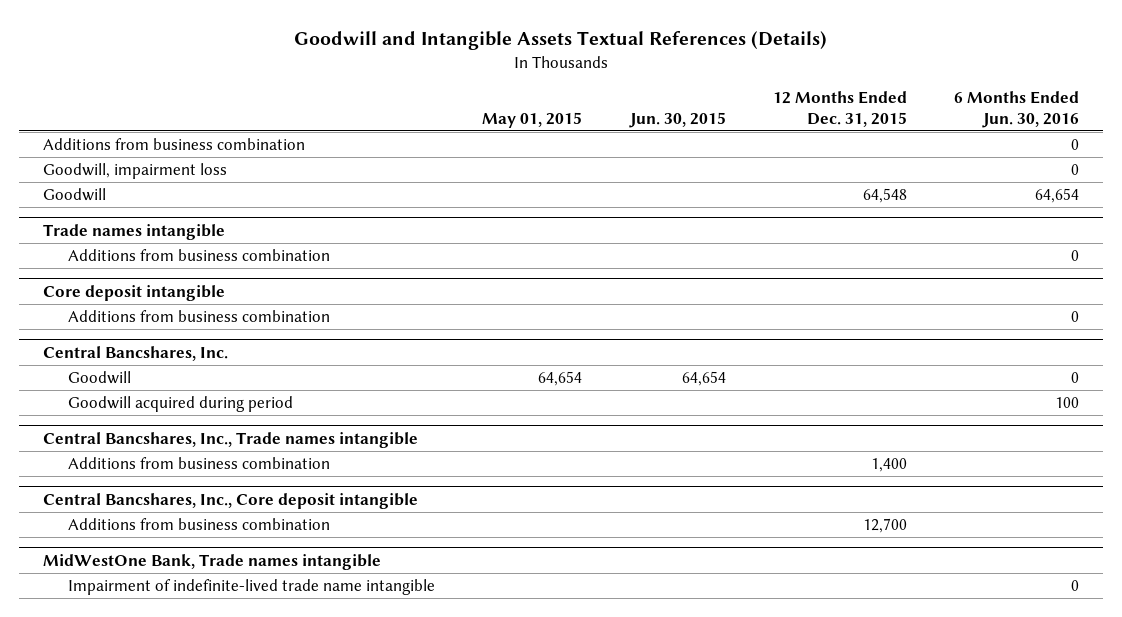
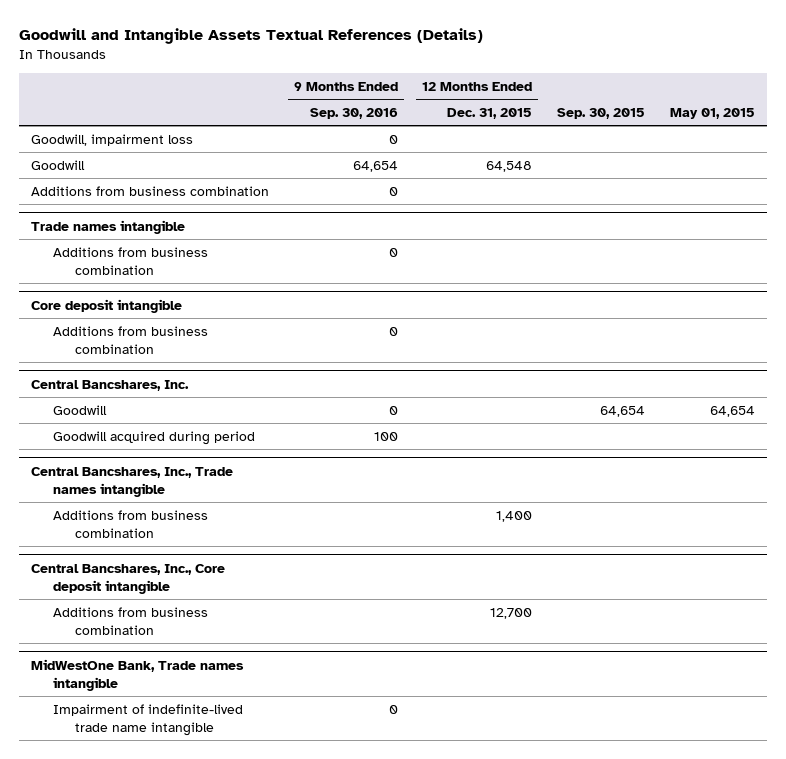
- | May 01, 2015 | Jun. 30, 2015 | 12 Months Ended Dec. 31, 2015 | 6 Months Ended Jun. 30, 2016
+ | 9 Months Ended Sep. 30, 2016 | 12 Months Ended Dec. 31, 2015 | Sep. 30, 2015 | May 01, 2015
moved down: Additions from business combination | 0 | | |

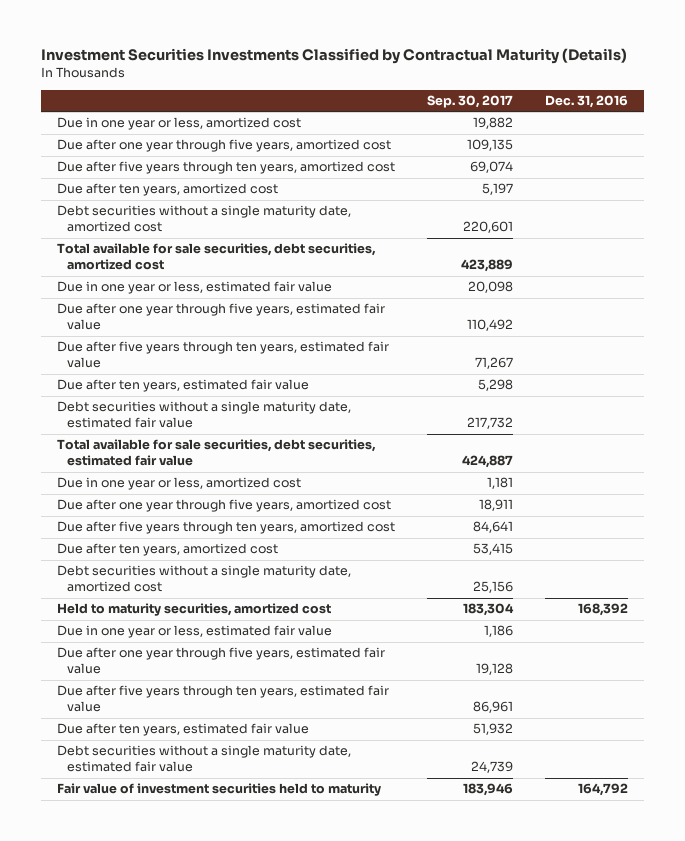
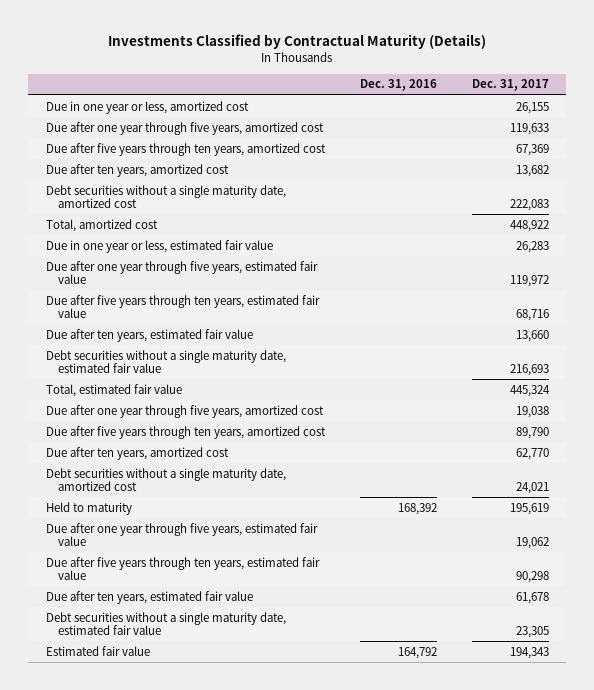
- Investment Securities Investments Classified by Contractual Maturity (Details)
+ Investments Classified by Contractual Maturity (Details)
- | Sep. 30, 2017 | Dec. 31, 2016
+ | Dec. 31, 2016 | Dec. 31, 2017
- Total available for sale securities, debt securities, amortized cost | 423,889 |
+ Total, amortized cost | | 448,922
- Total available for sale securities, debt securities, estimated fair value | 424,887 |
- Due in one year or less, amortized cost | 1,181 |
+ Total, estimated fair value | | 445,324
- Held to maturity securities, amortized cost | 183,304 | 168,392
- Due in one year or less, estimated fair value | 1,186 |
+ Held to maturity | 168,392 | 195,619
- Fair value of investment securities held to maturity | 183,946 | 164,792
+ Estimated fair value | 164,792 | 194,343

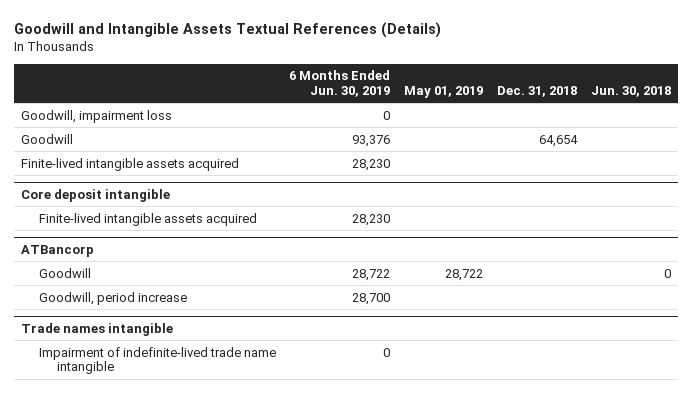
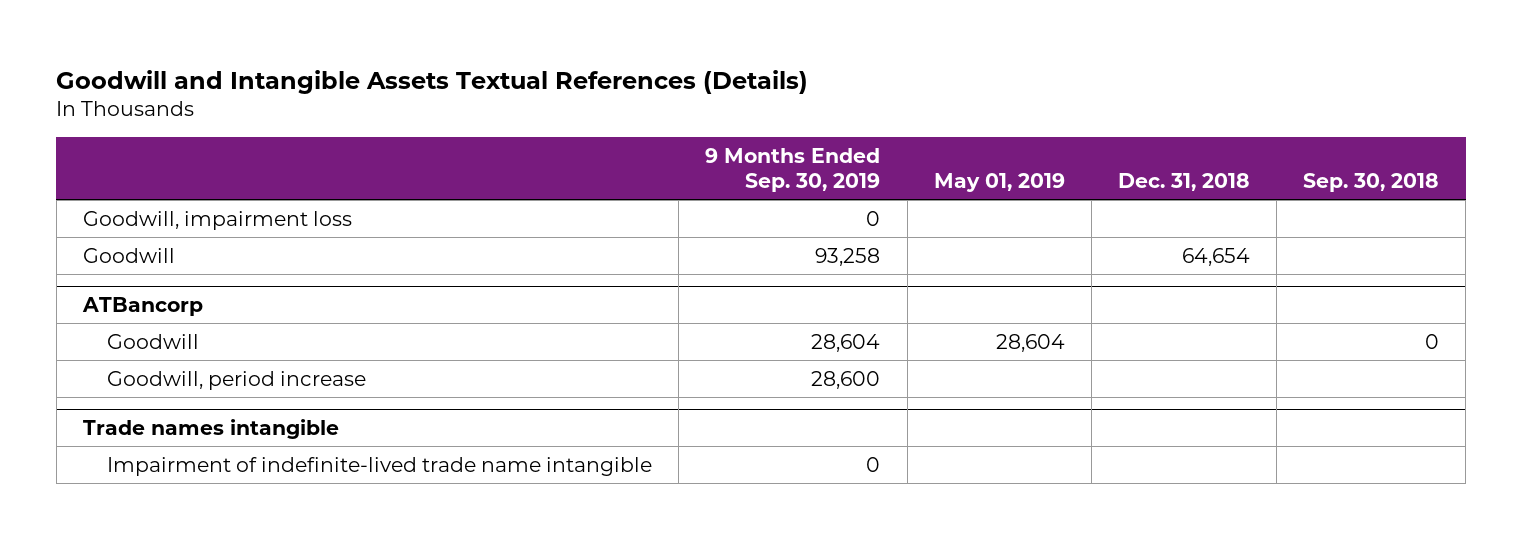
- | 6 Months Ended Jun. 30, 2019 | May 01, 2019 | Dec. 31, 2018 | Jun. 30, 2018
+ | 9 Months Ended Sep. 30, 2019 | May 01, 2019 | Dec. 31, 2018 | Sep. 30, 2018
- Finite-lived intangible assets acquired | 28,230 | | |
- Core deposit intangible
- Finite-lived intangible assets acquired | 28,230 | | |
@ ATBancorp
- Goodwill | 28,722 | 28,722 | | 0
+ Goodwill | 28,604 | 28,604 | | 0

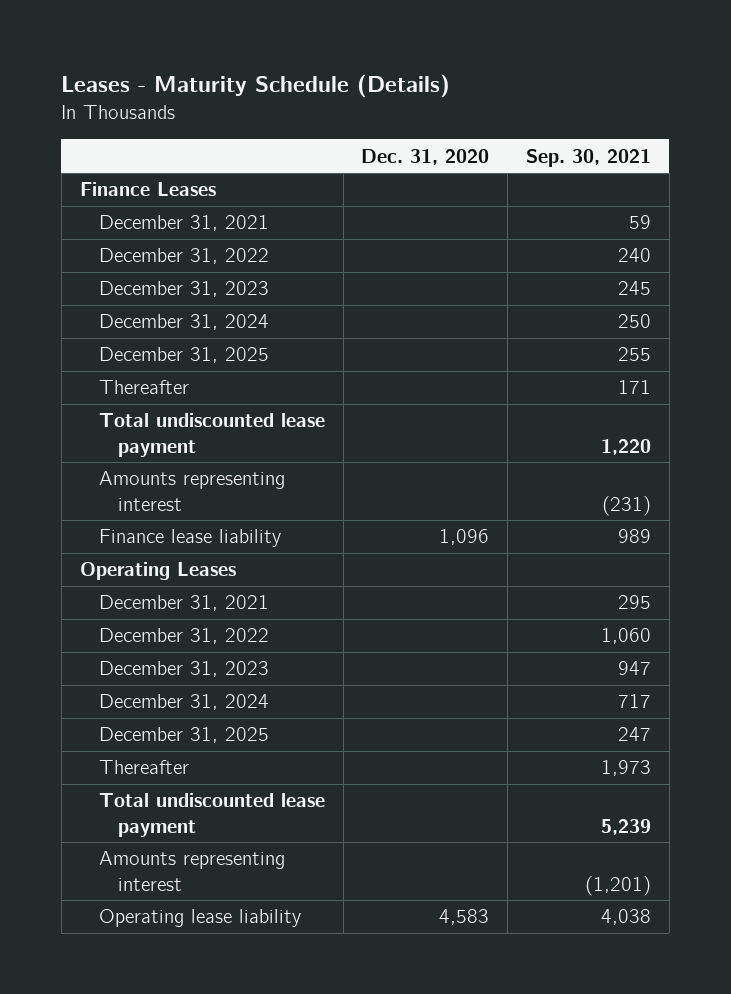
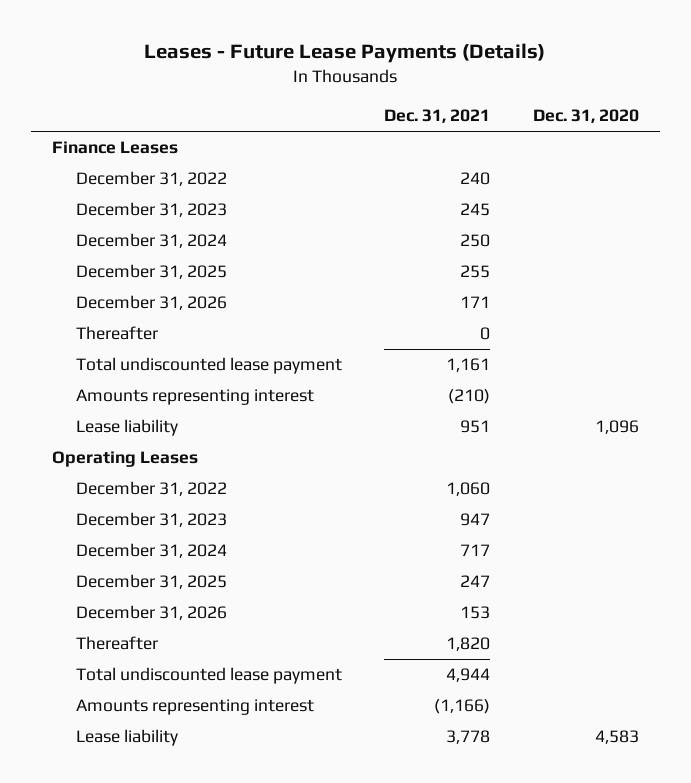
- Leases - Maturity Schedule (Details)
+ Leases - Future Lease Payments (Details)
- | Dec. 31, 2020 | Sep. 30, 2021
+ | Dec. 31, 2021 | Dec. 31, 2020
- December 31, 2021 | | 59
+ December 31, 2026 | 171 |
- Finance lease liability | 1,096 | 989
+ Lease liability | 951 | 1,096
- December 31, 2021 | | 295
+ December 31, 2026 | 153 |
- Operating lease liability | 4,583 | 4,038
+ Lease liability | 3,778 | 4,583

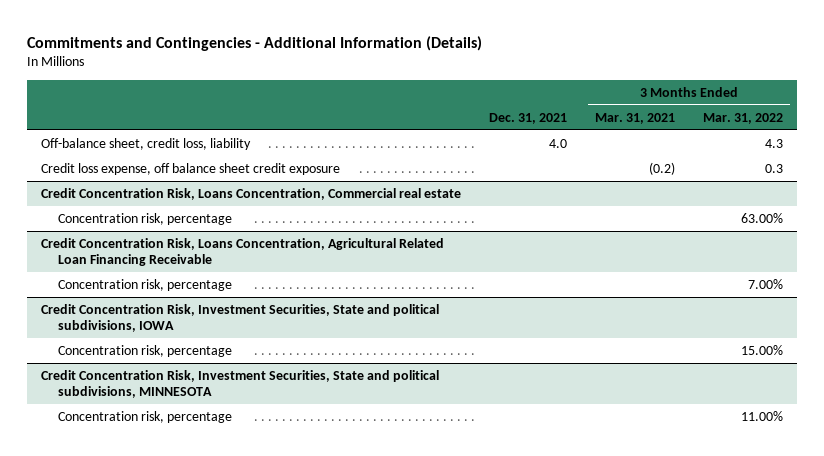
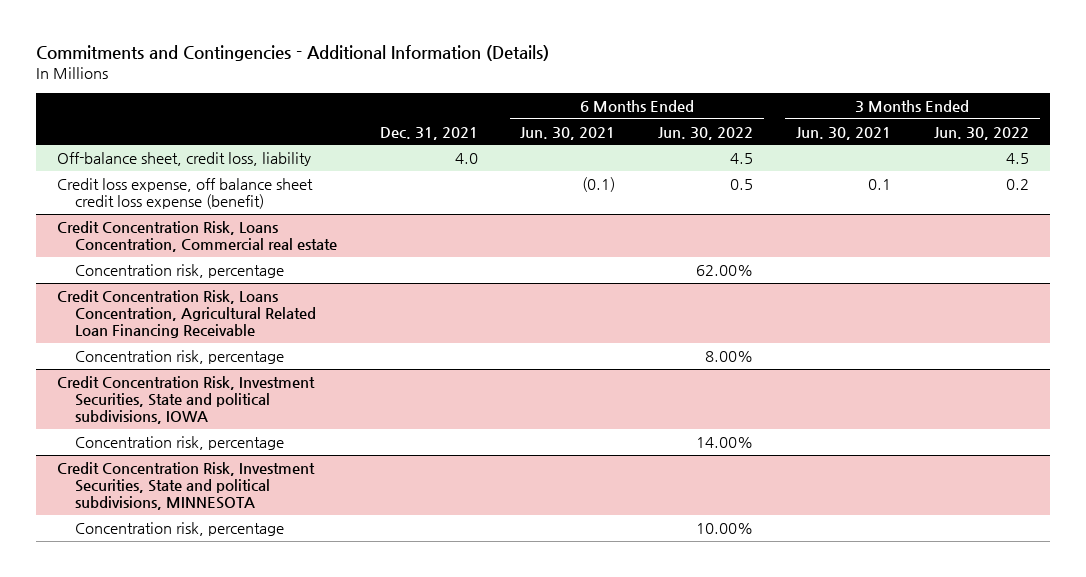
- | Dec. 31, 2021 | 3 Months Ended Mar. 31, 2021 | 3 Months Ended Mar. 31, 2022
+ | Dec. 31, 2021 | 6 Months Ended Jun. 30, 2021 | 6 Months Ended Jun. 30, 2022 | 3 Months Ended Jun. 30, 2021 | 3 Months Ended Jun. 30, 2022
- Credit loss expense, off balance sheet credit exposure | | (0.2) | 0.3
+ Credit loss expense, off balance sheet credit loss expense (benefit) | | (0.1) | 0.5 | 0.1 | 0.2

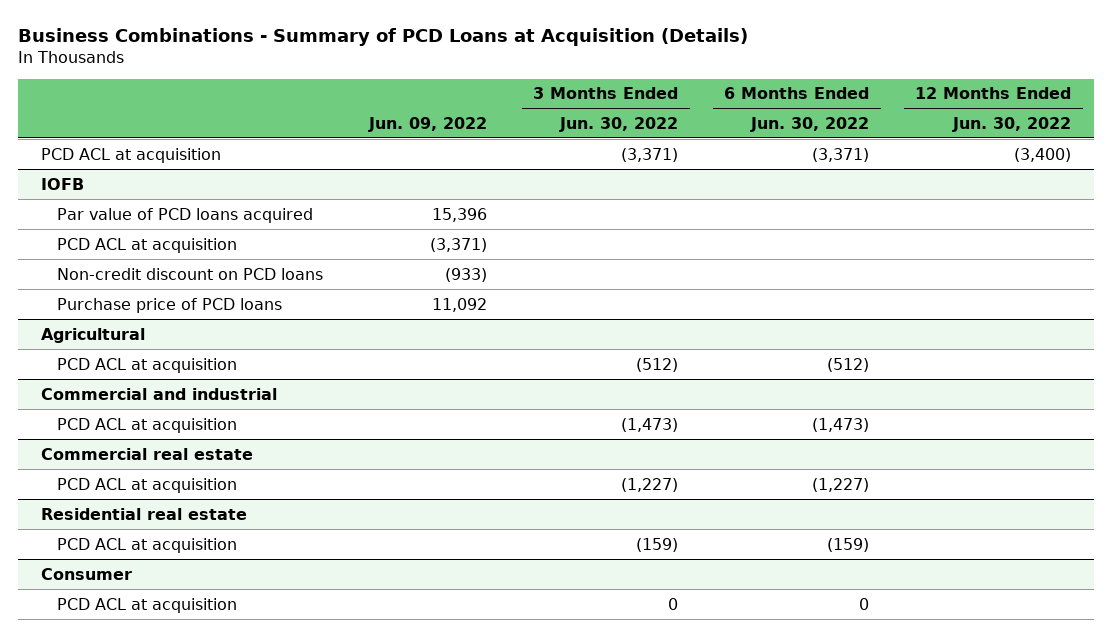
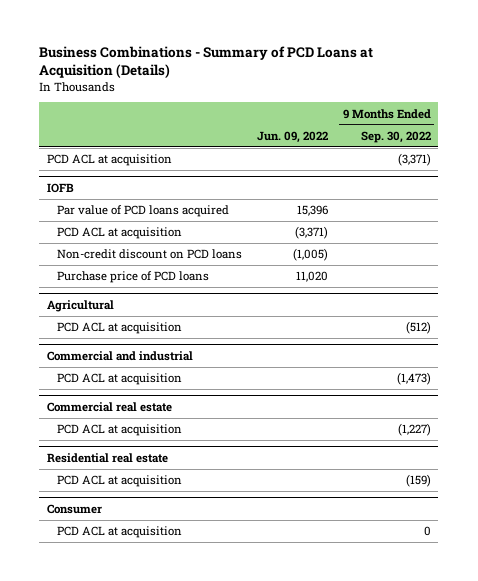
- | Jun. 09, 2022 | 3 Months Ended Jun. 30, 2022 | 6 Months Ended Jun. 30, 2022 | 12 Months Ended Jun. 30, 2022
+ | Jun. 09, 2022 | 9 Months Ended Sep. 30, 2022
@ IOFB
- Non-credit discount on PCD loans | (933) | | |
- Purchase price of PCD loans | 11,092 | | |
+ Non-credit discount on PCD loans | (1,005) |
+ Purchase price of PCD loans | 11,020 |

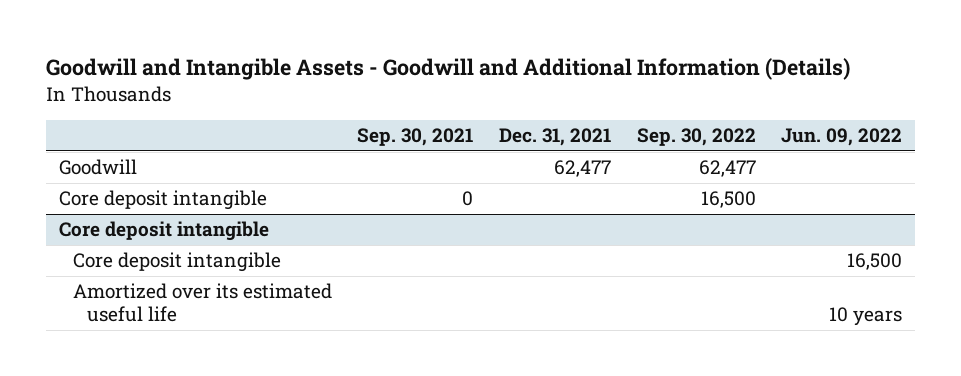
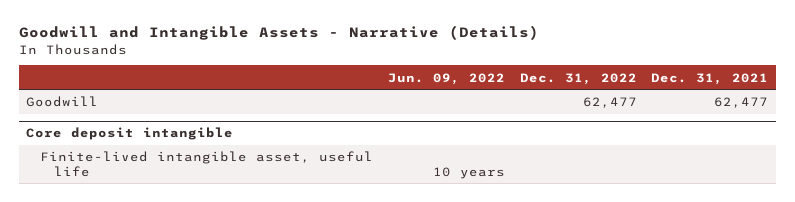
- Goodwill and Intangible Assets - Goodwill and Additional Information (Details)
+ Goodwill and Intangible Assets - Narrative (Details)
- | Sep. 30, 2021 | Dec. 31, 2021 | Sep. 30, 2022 | Jun. 09, 2022
+ | Jun. 09, 2022 | Dec. 31, 2022 | Dec. 31, 2021
- Core deposit intangible | 0 | | 16,500 |
@ Core deposit intangible
- Core deposit intangible | | | | 16,500
- Amortized over its estimated useful life | | | | 10 years
+ Finite-lived intangible asset, useful life | 10 years | |

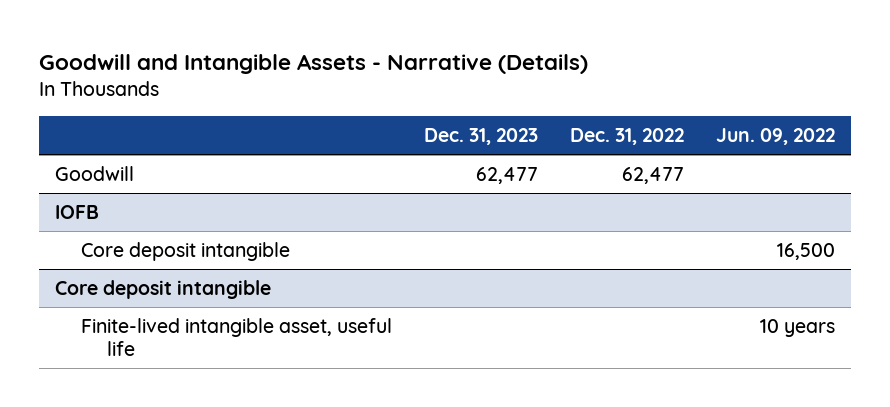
- | Jun. 09, 2022 | Dec. 31, 2022 | Dec. 31, 2021
+ | Dec. 31, 2023 | Dec. 31, 2022 | Jun. 09, 2022
+ IOFB
+ Core deposit intangible | | | 16,500

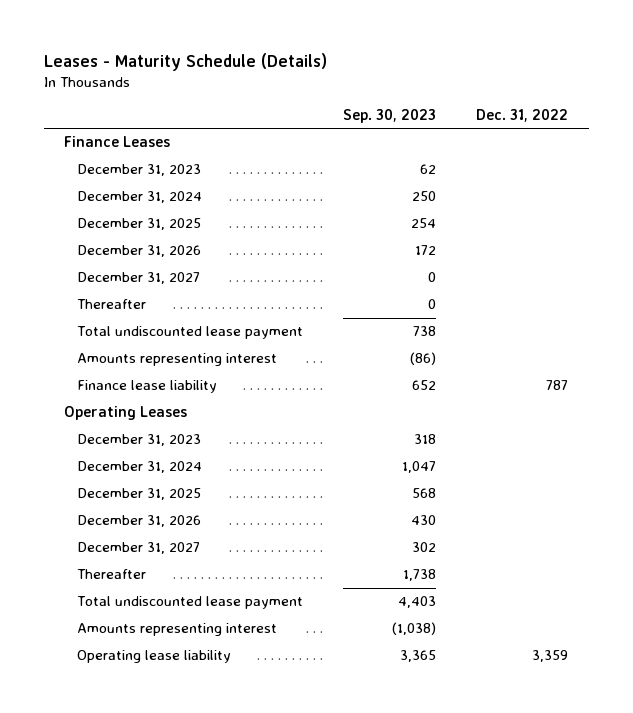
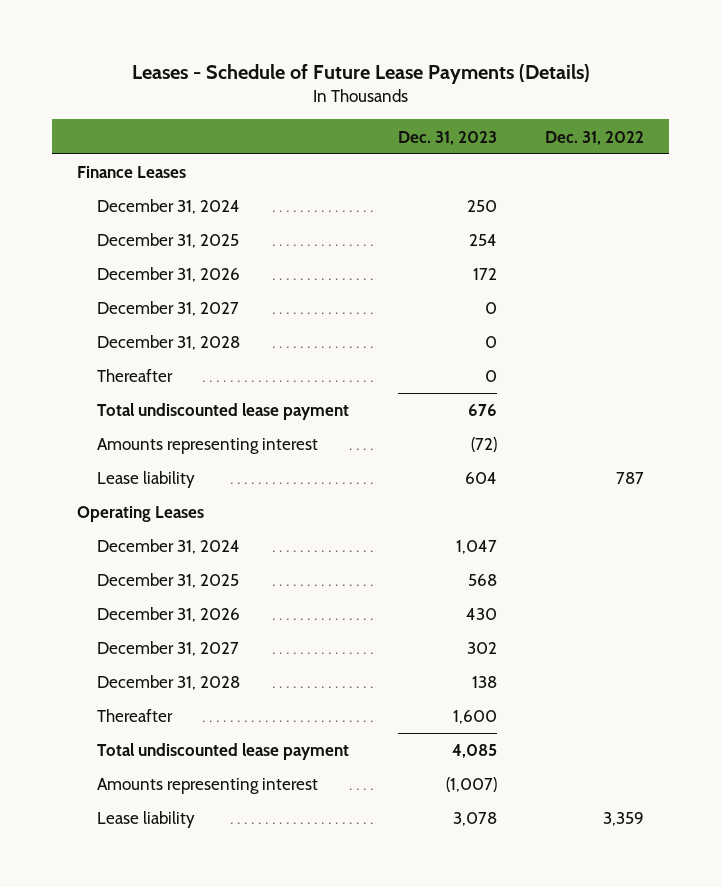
- Leases - Maturity Schedule (Details)
+ Leases - Schedule of Future Lease Payments (Details)
- | Sep. 30, 2023 | Dec. 31, 2022
+ | Dec. 31, 2023 | Dec. 31, 2022
- December 31, 2023 | 62 |
+ December 31, 2028 | 0 |
- Finance lease liability | 652 | 787
+ Lease liability | 604 | 787
- December 31, 2023 | 318 |
+ December 31, 2028 | 138 |
- Operating lease liability | 3,365 | 3,359
+ Lease liability | 3,078 | 3,359

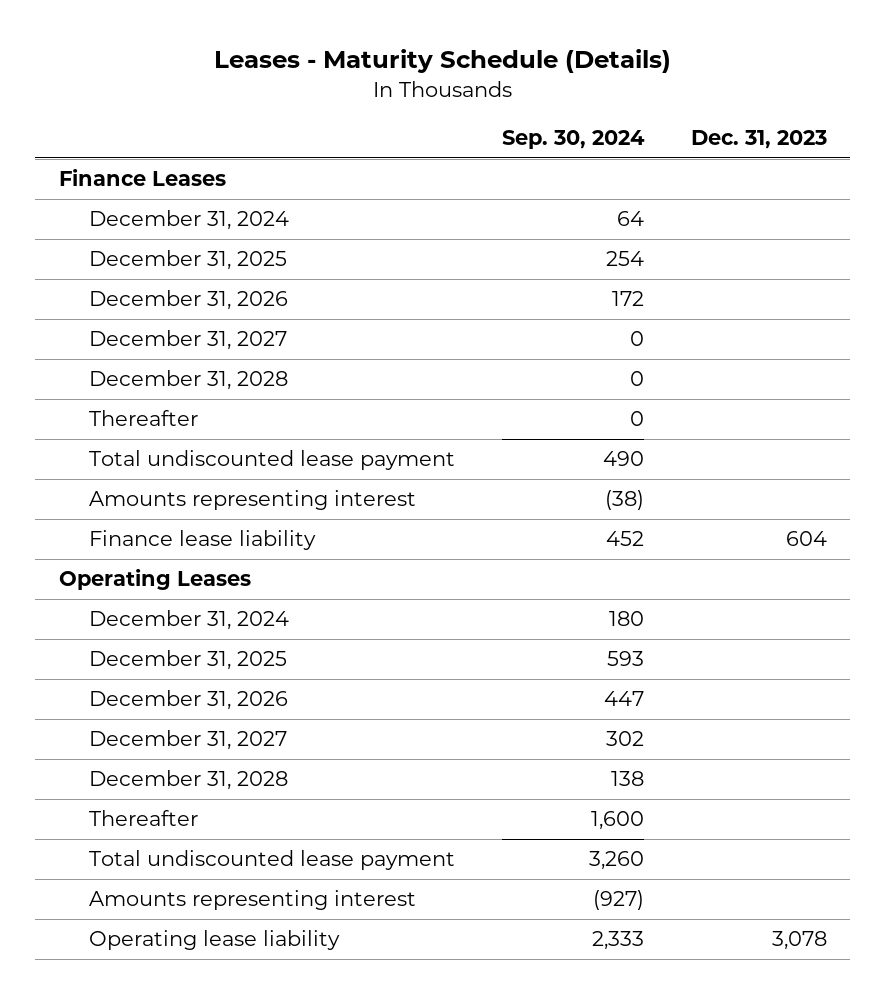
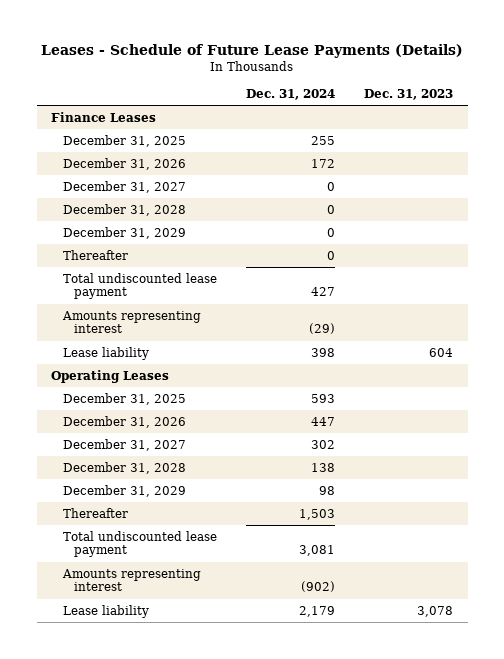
- Leases - Maturity Schedule (Details)
+ Leases - Schedule of Future Lease Payments (Details)
- | Sep. 30, 2024 | Dec. 31, 2023
+ | Dec. 31, 2024 | Dec. 31, 2023
- December 31, 2024 | 64 |
+ December 31, 2029 | 0 |
- Finance lease liability | 452 | 604
+ Lease liability | 398 | 604
- December 31, 2024 | 180 |
+ December 31, 2029 | 98 |
- Operating lease liability | 2,333 | 3,078
+ Lease liability | 2,179 | 3,078

